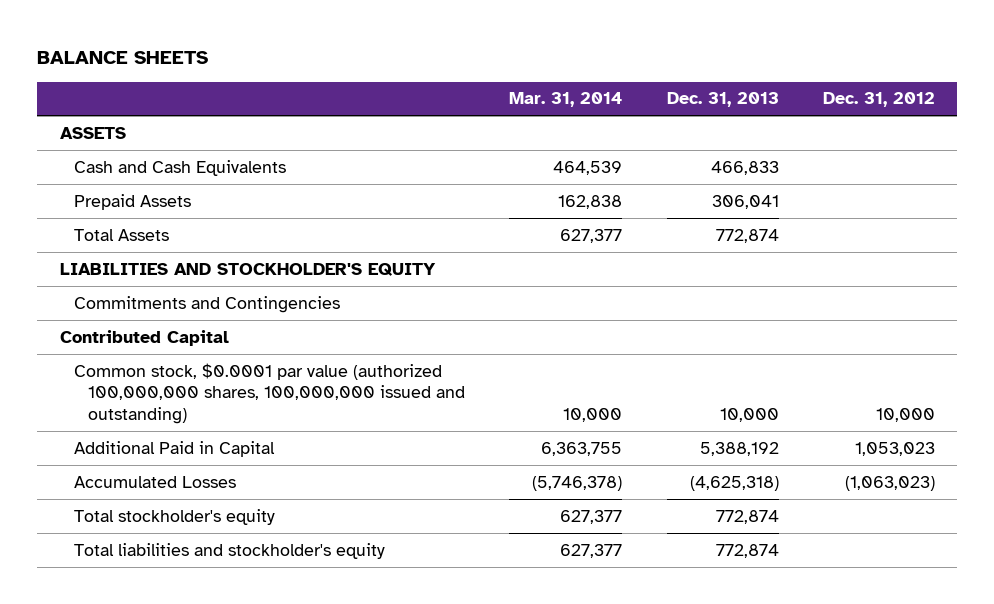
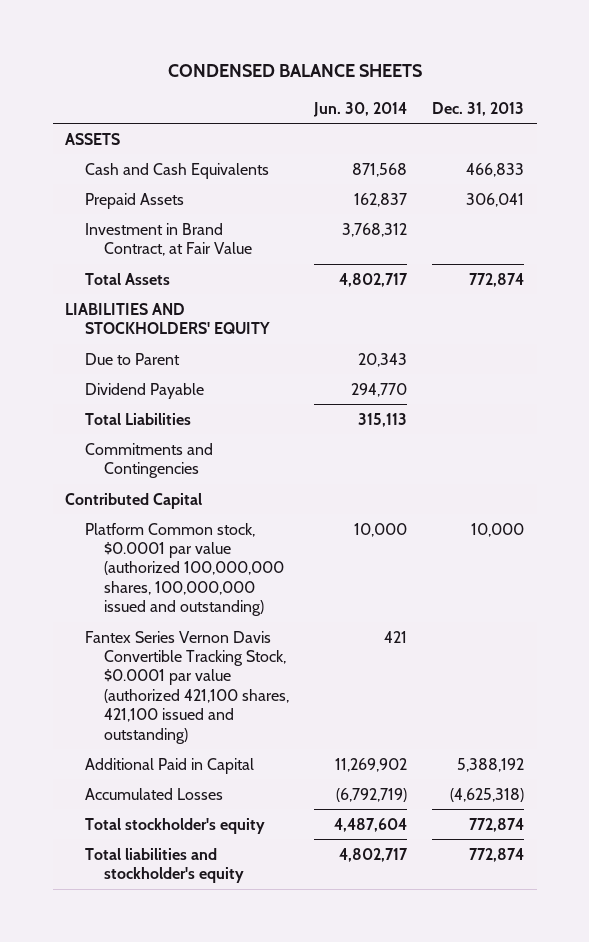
- BALANCE SHEETS
+ CONDENSED BALANCE SHEETS
- | Mar. 31, 2014 | Dec. 31, 2013 | Dec. 31, 2012
+ | Jun. 30, 2014 | Dec. 31, 2013
+ Investment in Brand Contract, at Fair Value | 3,768,312 |
- LIABILITIES AND STOCKHOLDER'S EQUITY
+ LIABILITIES AND STOCKHOLDERS' EQUITY
+ Due to Parent | 20,343 |
+ Dividend Payable | 294,770 |
+ Total Liabilities | 315,113 |
- Common stock, $0.0001 par value (authorized 100,000,000 shares, 100,000,000 issued and outstanding) | 10,000 | 10,000 | 10,000
+ Platform Common stock, $0.0001 par value (authorized 100,000,000 shares, 100,000,000 issued and outstanding) | 10,000 | 10,000
+ Fantex Series Vernon Davis Convertible Tracking Stock, $0.0001 par value (authorized 421,100 shares, 421,100 issued and outstanding) | 421 |

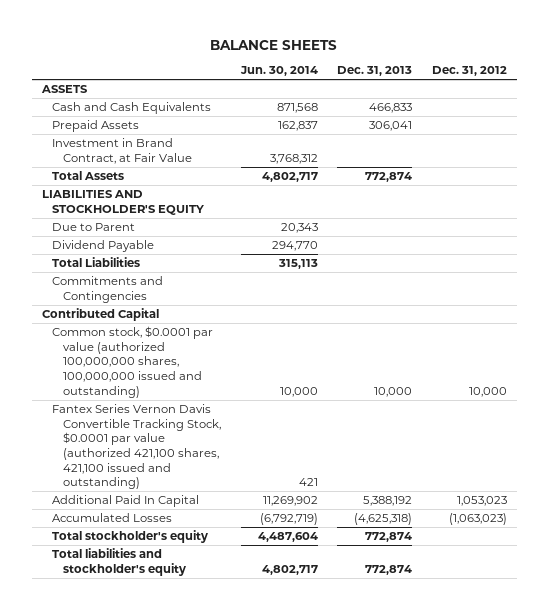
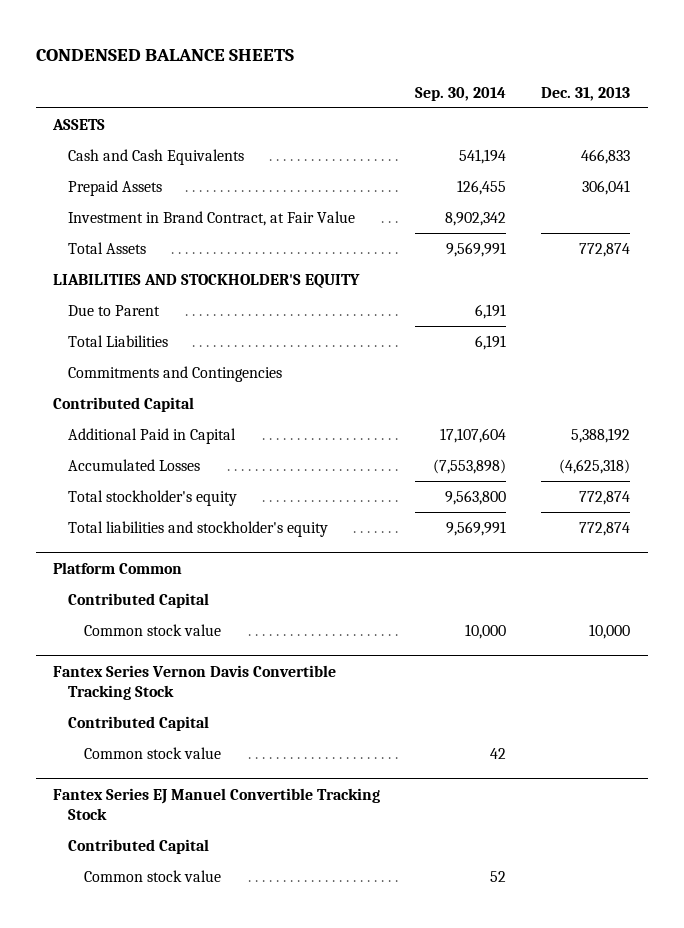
- BALANCE SHEETS
+ CONDENSED BALANCE SHEETS
- | Jun. 30, 2014 | Dec. 31, 2013 | Dec. 31, 2012
+ | Sep. 30, 2014 | Dec. 31, 2013
- Dividend Payable | 294,770 | |
- Common stock, $0.0001 par value (authorized 100,000,000 shares, 100,000,000 issued and outstanding) | 10,000 | 10,000 | 10,000
- Fantex Series Vernon Davis Convertible Tracking Stock, $0.0001 par value (authorized 421,100 shares, 421,100 issued and outstanding) | 421 | |
- Additional Paid In Capital | 11,269,902 | 5,388,192 | 1,053,023
+ Additional Paid in Capital | 17,107,604 | 5,388,192
+ Platform Common
+ Contributed Capital
+ Common stock value | 10,000 | 10,000
+ Fantex Series Vernon Davis Convertible Tracking Stock
+ Contributed Capital
+ Common stock value | 42 |
+ Fantex Series EJ Manuel Convertible Tracking Stock
+ Contributed Capital
+ Common stock value | 52 |

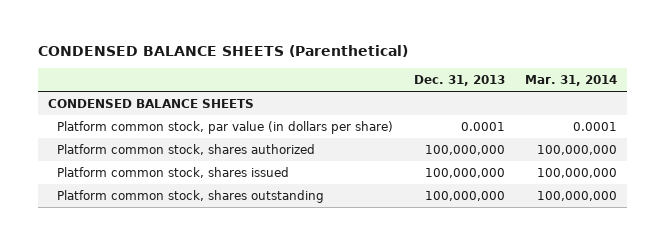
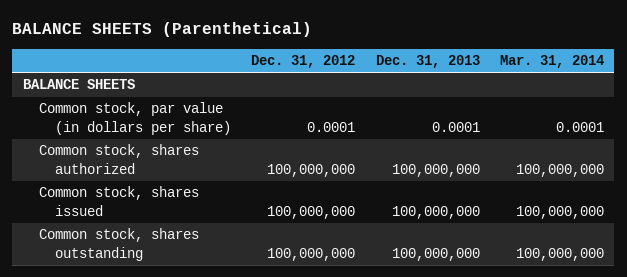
- CONDENSED BALANCE SHEETS (Parenthetical)
+ BALANCE SHEETS (Parenthetical)
- | Dec. 31, 2013 | Mar. 31, 2014
+ | Dec. 31, 2012 | Dec. 31, 2013 | Mar. 31, 2014
- CONDENSED BALANCE SHEETS
- Platform common stock, par value (in dollars per share) | 0.0001 | 0.0001
- Platform common stock, shares authorized | 100,000,000 | 100,000,000
- Platform common stock, shares issued | 100,000,000 | 100,000,000
- Platform common stock, shares outstanding | 100,000,000 | 100,000,000
+ BALANCE SHEETS
+ Common stock, par value (in dollars per share) | 0.0001 | 0.0001 | 0.0001
+ Common stock, shares authorized | 100,000,000 | 100,000,000 | 100,000,000
+ Common stock, shares issued | 100,000,000 | 100,000,000 | 100,000,000
+ Common stock, shares outstanding | 100,000,000 | 100,000,000 | 100,000,000

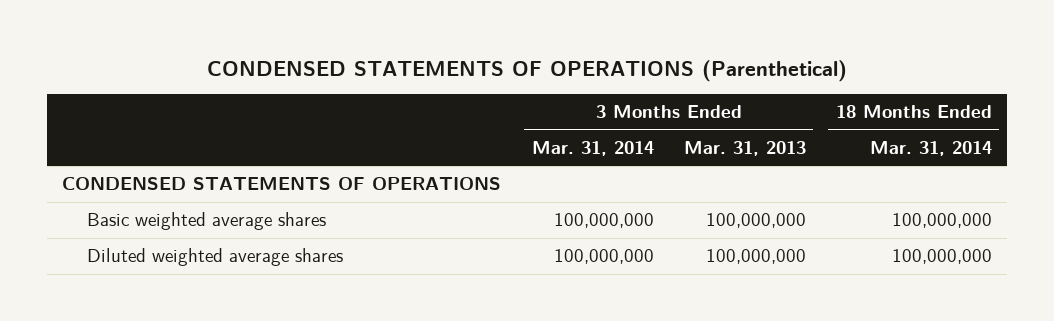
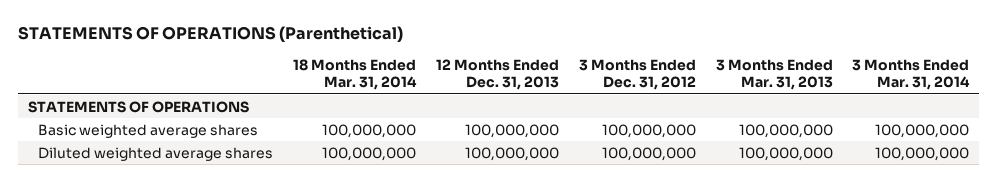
- CONDENSED STATEMENTS OF OPERATIONS (Parenthetical)
+ STATEMENTS OF OPERATIONS (Parenthetical)
- | 3 Months Ended Mar. 31, 2014 | 3 Months Ended Mar. 31, 2013 | 18 Months Ended Mar. 31, 2014
+ | 18 Months Ended Mar. 31, 2014 | 12 Months Ended Dec. 31, 2013 | 3 Months Ended Dec. 31, 2012 | 3 Months Ended Mar. 31, 2013 | 3 Months Ended Mar. 31, 2014
- CONDENSED STATEMENTS OF OPERATIONS
+ STATEMENTS OF OPERATIONS

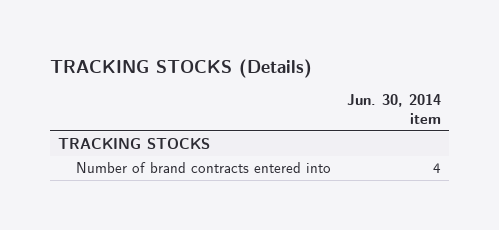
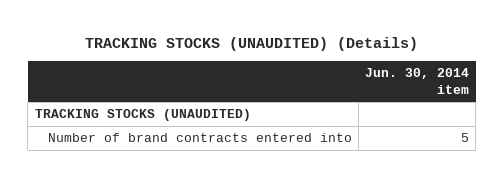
- TRACKING STOCKS (Details)
+ TRACKING STOCKS (UNAUDITED) (Details)
- TRACKING STOCKS
- Number of brand contracts entered into | 4
+ TRACKING STOCKS (UNAUDITED)
+ Number of brand contracts entered into | 5

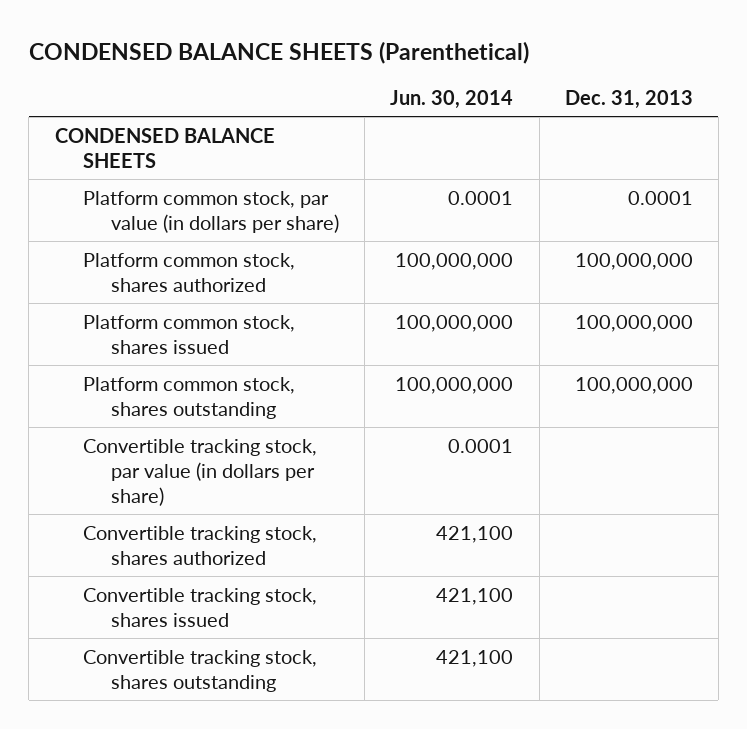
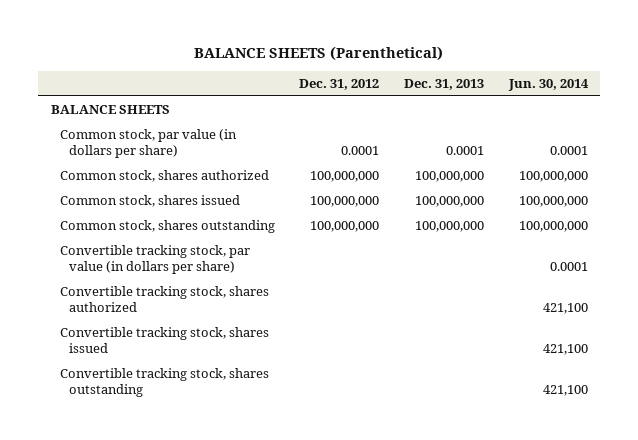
- CONDENSED BALANCE SHEETS (Parenthetical)
+ BALANCE SHEETS (Parenthetical)
- | Jun. 30, 2014 | Dec. 31, 2013
+ | Dec. 31, 2012 | Dec. 31, 2013 | Jun. 30, 2014
- CONDENSED BALANCE SHEETS
- Platform common stock, par value (in dollars per share) | 0.0001 | 0.0001
- Platform common stock, shares authorized | 100,000,000 | 100,000,000
- Platform common stock, shares issued | 100,000,000 | 100,000,000
- Platform common stock, shares outstanding | 100,000,000 | 100,000,000
+ BALANCE SHEETS
+ Common stock, par value (in dollars per share) | 0.0001 | 0.0001 | 0.0001
+ Common stock, shares authorized | 100,000,000 | 100,000,000 | 100,000,000
+ Common stock, shares issued | 100,000,000 | 100,000,000 | 100,000,000
+ Common stock, shares outstanding | 100,000,000 | 100,000,000 | 100,000,000

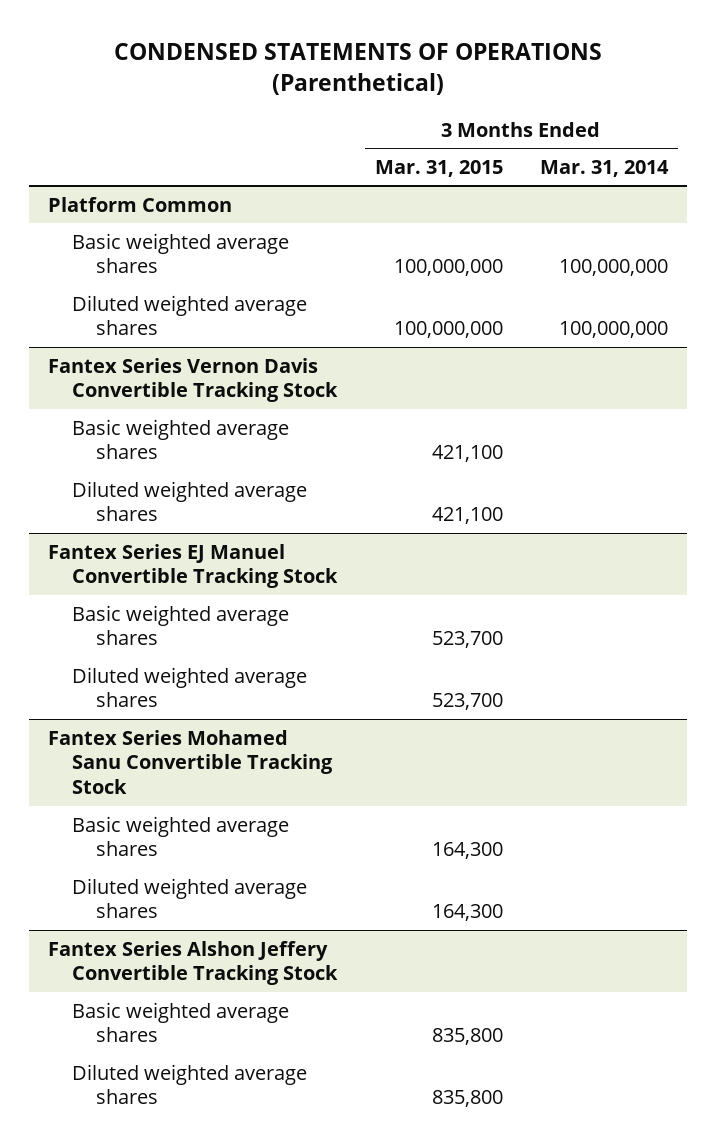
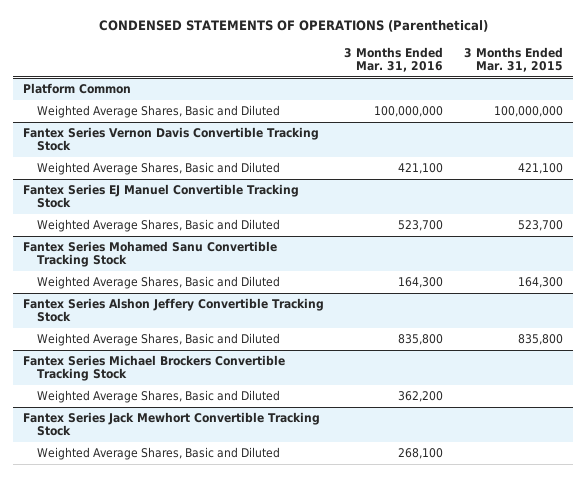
- | 3 Months Ended Mar. 31, 2015 | 3 Months Ended Mar. 31, 2014
+ | 3 Months Ended Mar. 31, 2016 | 3 Months Ended Mar. 31, 2015
@ Platform Common
- Basic weighted average shares | 100,000,000 | 100,000,000
- Diluted weighted average shares | 100,000,000 | 100,000,000
+ Weighted Average Shares, Basic and Diluted | 100,000,000 | 100,000,000
@ Fantex Series Vernon Davis Convertible Tracking Stock
- Basic weighted average shares | 421,100 |
- Diluted weighted average shares | 421,100 |
+ Weighted Average Shares, Basic and Diluted | 421,100 | 421,100
@ Fantex Series EJ Manuel Convertible Tracking Stock
- Basic weighted average shares | 523,700 |
- Diluted weighted average shares | 523,700 |
+ Weighted Average Shares, Basic and Diluted | 523,700 | 523,700
@ Fantex Series Mohamed Sanu Convertible Tracking Stock
- Basic weighted average shares | 164,300 |
- Diluted weighted average shares | 164,300 |
+ Weighted Average Shares, Basic and Diluted | 164,300 | 164,300
@ Fantex Series Alshon Jeffery Convertible Tracking Stock
- Basic weighted average shares | 835,800 |
- Diluted weighted average shares | 835,800 |
+ Weighted Average Shares, Basic and Diluted | 835,800 | 835,800
+ Fantex Series Michael Brockers Convertible Tracking Stock
+ Weighted Average Shares, Basic and Diluted | 362,200 |
+ Fantex Series Jack Mewhort Convertible Tracking Stock
+ Weighted Average Shares, Basic and Diluted | 268,100 |

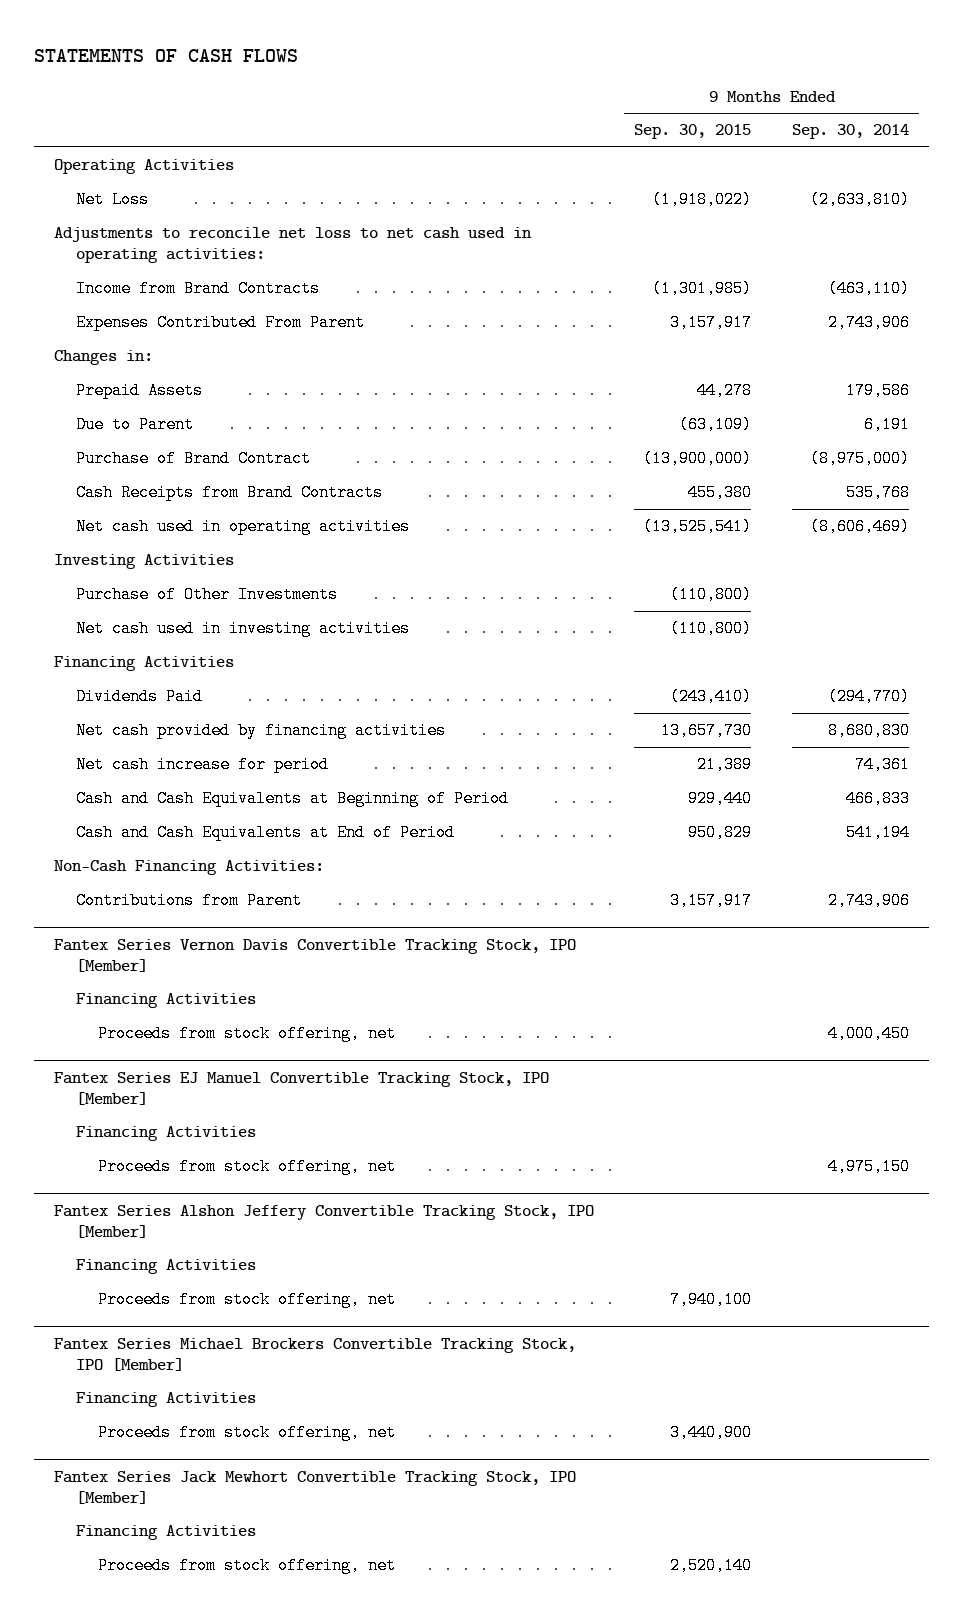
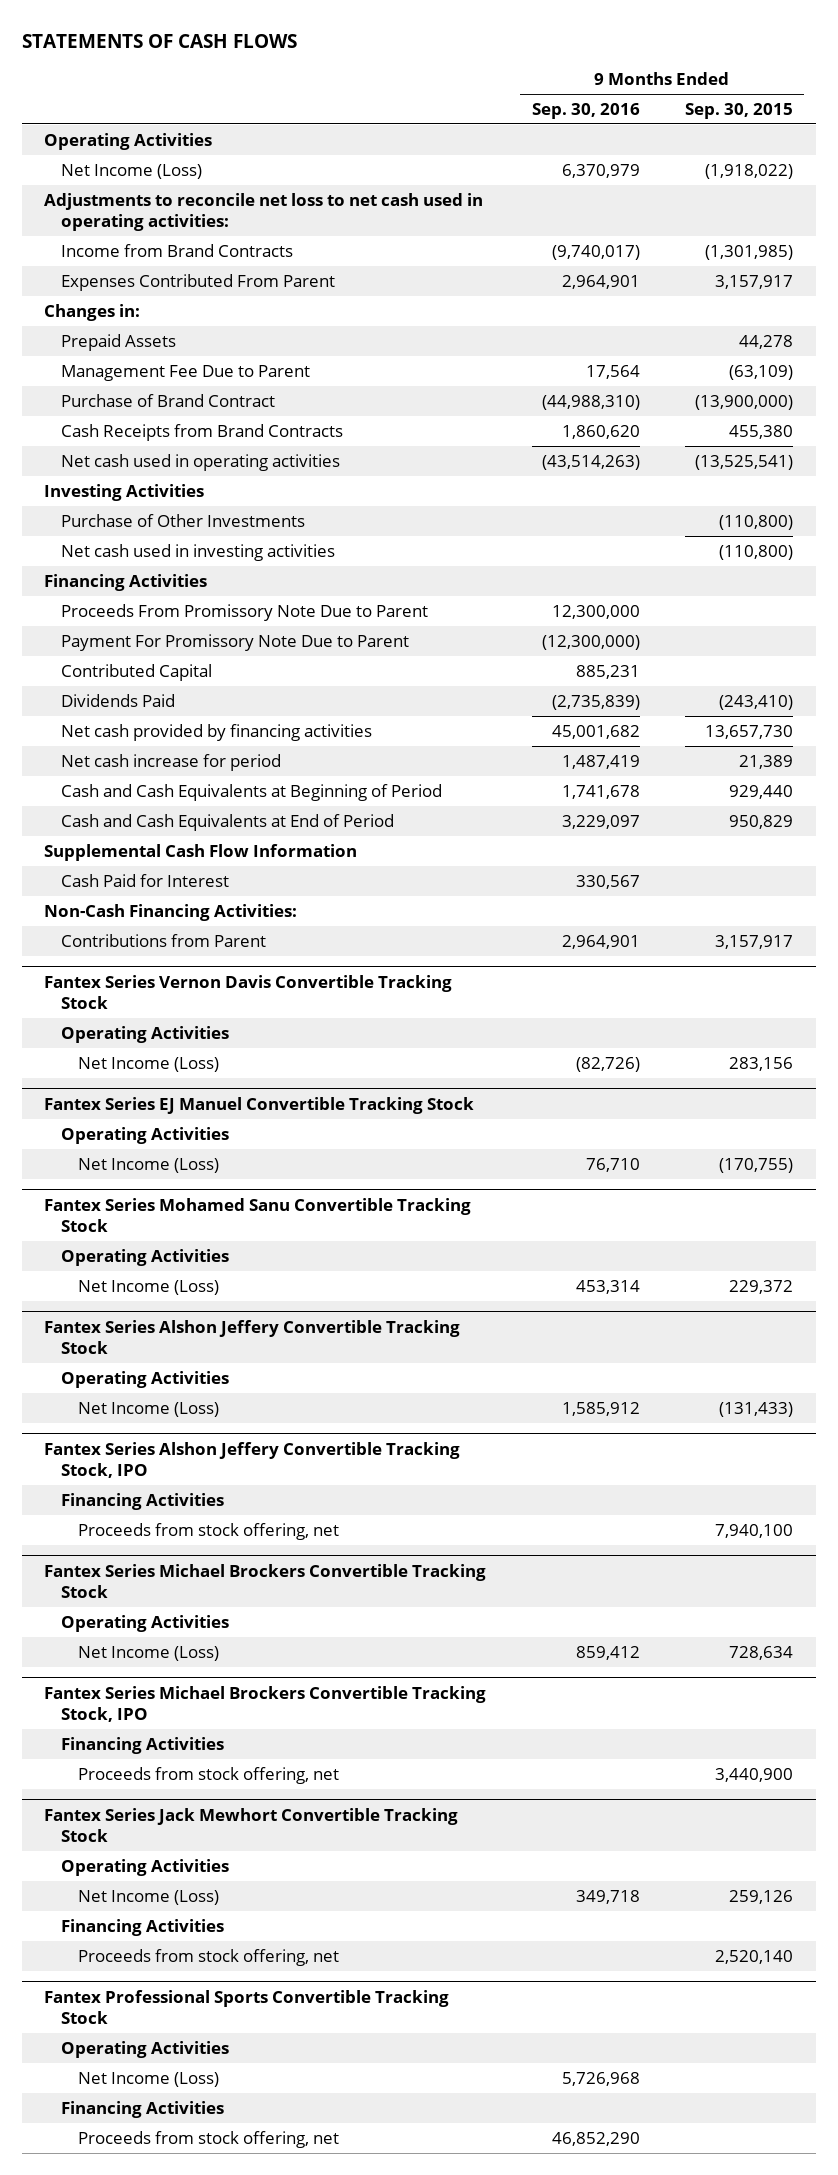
- | 9 Months Ended Sep. 30, 2015 | 9 Months Ended Sep. 30, 2014
+ | 9 Months Ended Sep. 30, 2016 | 9 Months Ended Sep. 30, 2015
- Net Loss | (1,918,022) | (2,633,810)
+ Net Income (Loss) | 6,370,979 | (1,918,022)
- Due to Parent | (63,109) | 6,191
+ Management Fee Due to Parent | 17,564 | (63,109)
+ Proceeds From Promissory Note Due to Parent | 12,300,000 |
+ Payment For Promissory Note Due to Parent | (12,300,000) |
+ Contributed Capital | 885,231 |
+ Supplemental Cash Flow Information
+ Cash Paid for Interest | 330,567 |
- Fantex Series Vernon Davis Convertible Tracking Stock, IPO [Member]
- Financing Activities
- Proceeds from stock offering, net | | 4,000,450
- Fantex Series EJ Manuel Convertible Tracking Stock, IPO [Member]
- Financing Activities
- Proceeds from stock offering, net | | 4,975,150
- Fantex Series Alshon Jeffery Convertible Tracking Stock, IPO [Member]
+ Fantex Series Vernon Davis Convertible Tracking Stock
+ Operating Activities
+ Net Income (Loss) | (82,726) | 283,156
+ Fantex Series EJ Manuel Convertible Tracking Stock
+ Operating Activities
+ Net Income (Loss) | 76,710 | (170,755)
+ Fantex Series Mohamed Sanu Convertible Tracking Stock
+ Operating Activities
+ Net Income (Loss) | 453,314 | 229,372
+ Fantex Series Alshon Jeffery Convertible Tracking Stock
+ Operating Activities
+ Net Income (Loss) | 1,585,912 | (131,433)
+ Fantex Series Alshon Jeffery Convertible Tracking Stock, IPO
- Fantex Series Michael Brockers Convertible Tracking Stock, IPO [Member]
+ Fantex Series Michael Brockers Convertible Tracking Stock
+ Operating Activities
+ Net Income (Loss) | 859,412 | 728,634
+ Fantex Series Michael Brockers Convertible Tracking Stock, IPO
- Fantex Series Jack Mewhort Convertible Tracking Stock, IPO [Member]
+ Fantex Series Jack Mewhort Convertible Tracking Stock
+ Operating Activities
+ Net Income (Loss) | 349,718 | 259,126
+ Fantex Professional Sports Convertible Tracking Stock
+ Operating Activities
+ Net Income (Loss) | 5,726,968 |
+ Financing Activities
+ Proceeds from stock offering, net | 46,852,290 |

